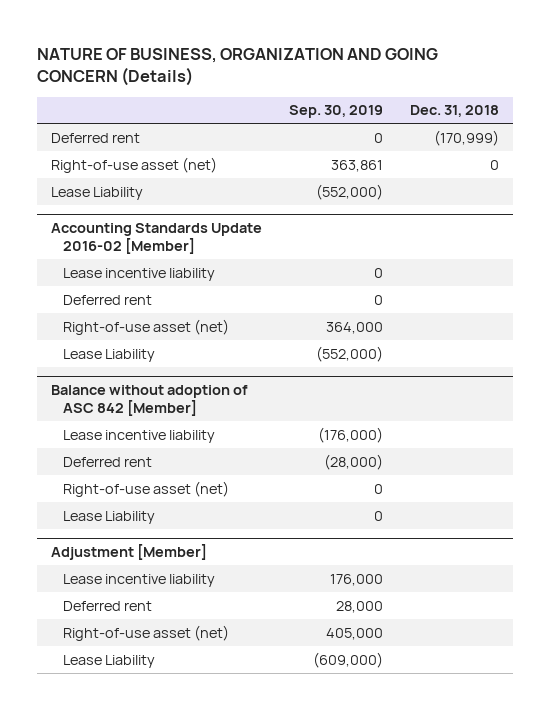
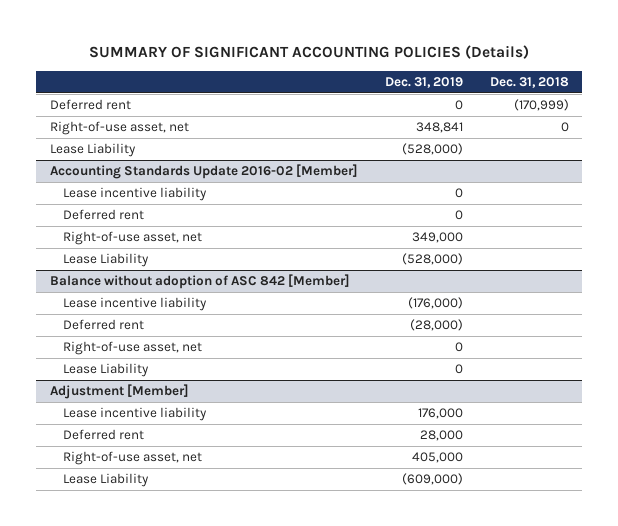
- NATURE OF BUSINESS, ORGANIZATION AND GOING CONCERN (Details)
+ SUMMARY OF SIGNIFICANT ACCOUNTING POLICIES (Details)
- | Sep. 30, 2019 | Dec. 31, 2018
+ | Dec. 31, 2019 | Dec. 31, 2018
- Right-of-use asset (net) | 363,861 | 0
+ Right-of-use asset, net | 348,841 | 0
@ Accounting Standards Update 2016-02 [Member]
- Right-of-use asset (net) | 364,000 |
+ Right-of-use asset, net | 349,000 |
@ Balance without adoption of ASC 842 [Member]
- Right-of-use asset (net) | 0 |
+ Right-of-use asset, net | 0 |
@ Adjustment [Member]
- Right-of-use asset (net) | 405,000 |
+ Right-of-use asset, net | 405,000 |

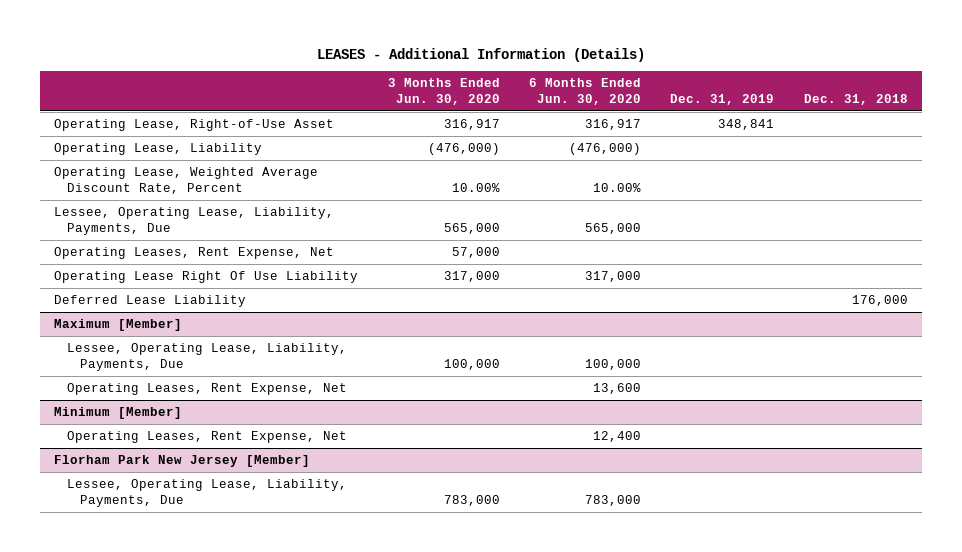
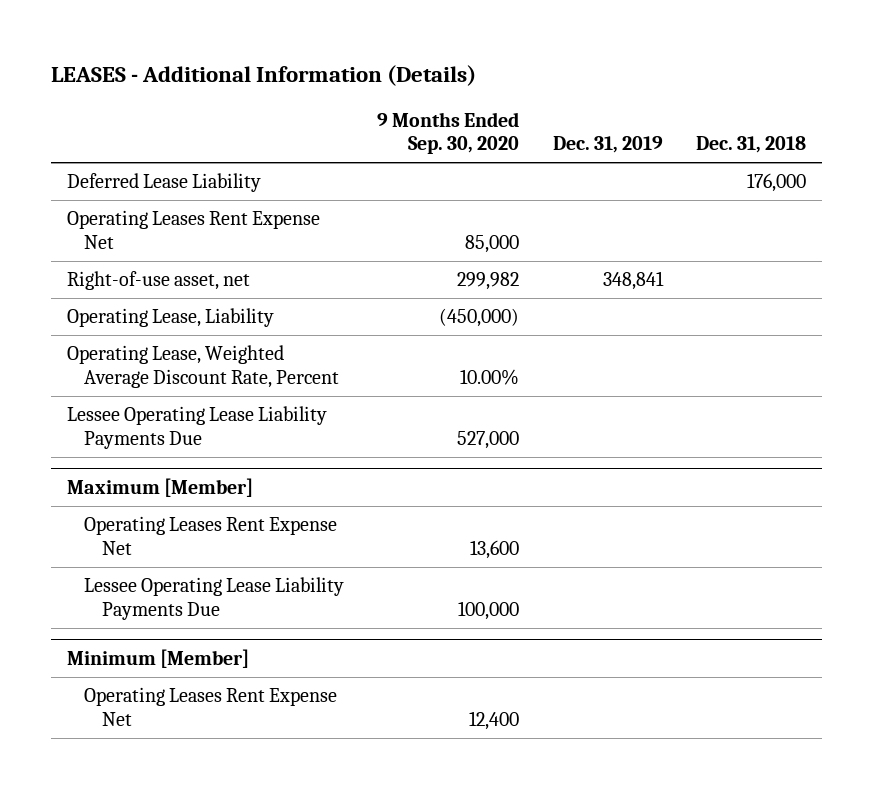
- | 3 Months Ended Jun. 30, 2020 | 6 Months Ended Jun. 30, 2020 | Dec. 31, 2019 | Dec. 31, 2018
+ | 9 Months Ended Sep. 30, 2020 | Dec. 31, 2019 | Dec. 31, 2018
- Operating Lease, Right-of-Use Asset | 316,917 | 316,917 | 348,841 |
moved up: Deferred Lease Liability | | | 176,000
+ Operating Leases Rent Expense Net | 85,000 | |
+ Right-of-use asset, net | 299,982 | 348,841 |
- Lessee, Operating Lease, Liability, Payments, Due | 565,000 | 565,000 | |
- Operating Leases, Rent Expense, Net | 57,000 | | |
- Operating Lease Right Of Use Liability | 317,000 | 317,000 | |
+ Lessee Operating Lease Liability Payments Due | 527,000 | |
@ Maximum [Member]
- Lessee, Operating Lease, Liability, Payments, Due | 100,000 | 100,000 | |
- Operating Leases, Rent Expense, Net | | 13,600 | |
+ Operating Leases Rent Expense Net | 13,600 | |
+ Lessee Operating Lease Liability Payments Due | 100,000 | |
@ Minimum [Member]
- Operating Leases, Rent Expense, Net | | 12,400 | |
- Florham Park New Jersey [Member]
- Lessee, Operating Lease, Liability, Payments, Due | 783,000 | 783,000 | |
@ Minimum [Member]
+ Operating Leases Rent Expense Net | 12,400 | |

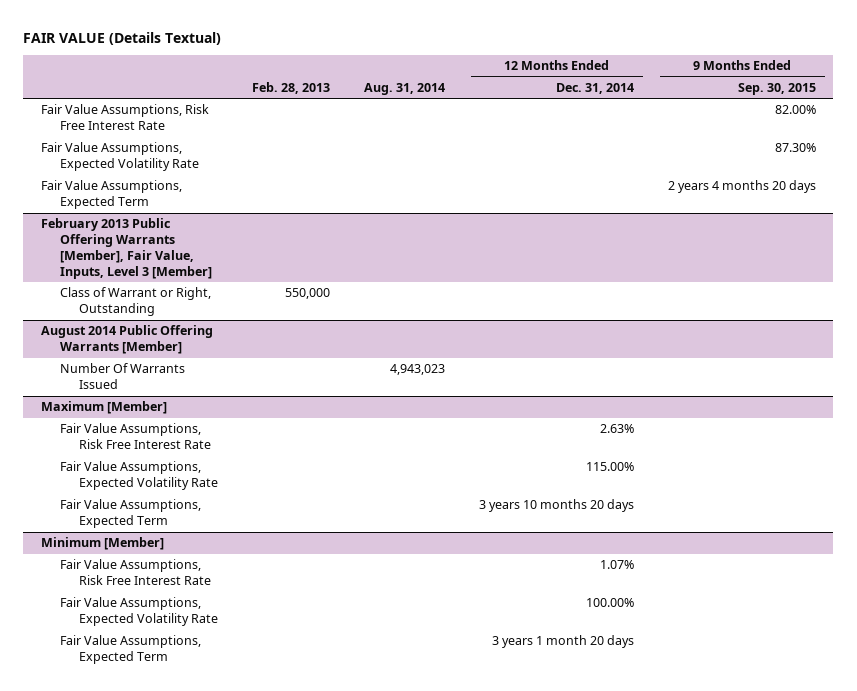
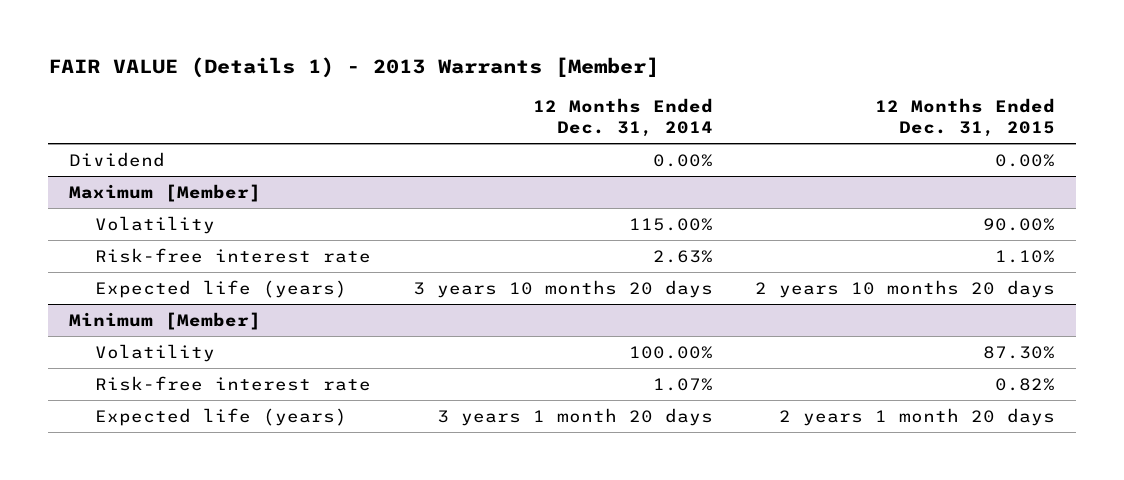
- FAIR VALUE (Details Textual)
+ FAIR VALUE (Details 1) - 2013 Warrants [Member]
- | Feb. 28, 2013 | Aug. 31, 2014 | 12 Months Ended Dec. 31, 2014 | 9 Months Ended Sep. 30, 2015
+ | 12 Months Ended Dec. 31, 2014 | 12 Months Ended Dec. 31, 2015
- Fair Value Assumptions, Risk Free Interest Rate | | | | 82.00%
- Fair Value Assumptions, Expected Volatility Rate | | | | 87.30%
- Fair Value Assumptions, Expected Term | | | | 2 years 4 months 20 days
- February 2013 Public Offering Warrants [Member], Fair Value, Inputs, Level 3 [Member]
- Class of Warrant or Right, Outstanding | 550,000 | | |
- August 2014 Public Offering Warrants [Member]
- Number Of Warrants Issued | | 4,943,023 | |
+ Dividend | 0.00% | 0.00%
@ Maximum [Member]
- Fair Value Assumptions, Risk Free Interest Rate | | | 2.63% |
- Fair Value Assumptions, Expected Volatility Rate | | | 115.00% |
- Fair Value Assumptions, Expected Term | | | 3 years 10 months 20 days |
+ Volatility | 115.00% | 90.00%
+ Risk-free interest rate | 2.63% | 1.10%
+ Expected life (years) | 3 years 10 months 20 days | 2 years 10 months 20 days
@ Minimum [Member]
- Fair Value Assumptions, Risk Free Interest Rate | | | 1.07% |
- Fair Value Assumptions, Expected Volatility Rate | | | 100.00% |
- Fair Value Assumptions, Expected Term | | | 3 years 1 month 20 days |
+ Volatility | 100.00% | 87.30%
+ Risk-free interest rate | 1.07% | 0.82%
+ Expected life (years) | 3 years 1 month 20 days | 2 years 1 month 20 days

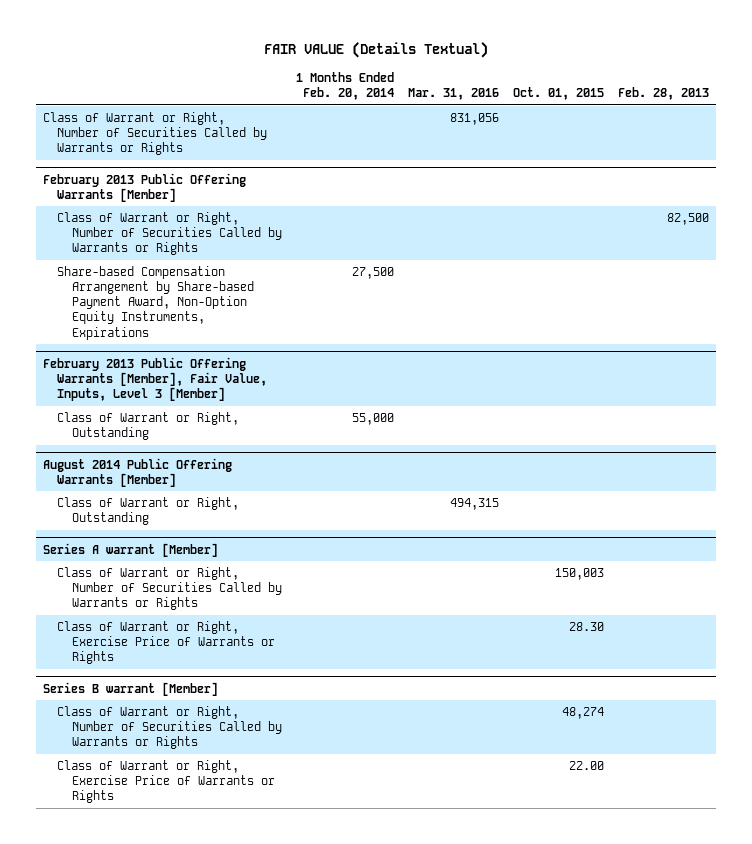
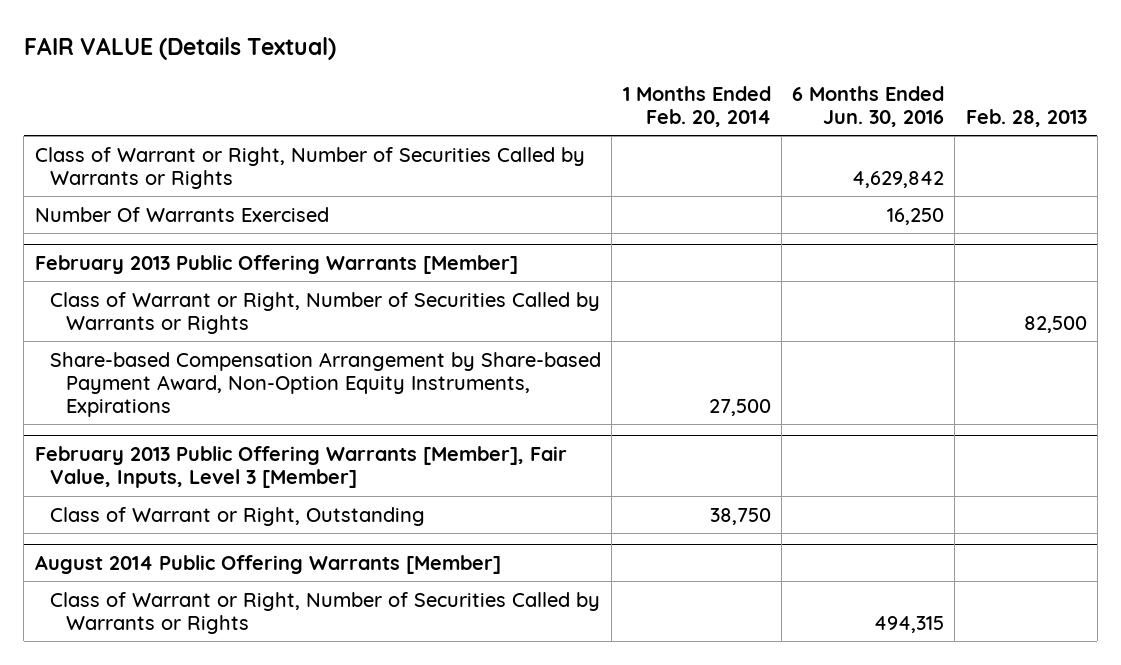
- | 1 Months Ended Feb. 20, 2014 | Mar. 31, 2016 | Oct. 01, 2015 | Feb. 28, 2013
+ | 1 Months Ended Feb. 20, 2014 | 6 Months Ended Jun. 30, 2016 | Feb. 28, 2013
+ Number Of Warrants Exercised | | 16,250 |
@ February 2013 Public Offering Warrants [Member], Fair Value, Inputs, Level 3 [Member]
- Class of Warrant or Right, Outstanding | 55,000 | | |
+ Class of Warrant or Right, Outstanding | 38,750 | |
@ August 2014 Public Offering Warrants [Member]
- Class of Warrant or Right, Outstanding | | 494,315 | |
- Series A warrant [Member]
- Class of Warrant or Right, Number of Securities Called by Warrants or Rights | | | 150,003 |
- Class of Warrant or Right, Exercise Price of Warrants or Rights | | | 28.30 |
- Series B warrant [Member]
- Class of Warrant or Right, Number of Securities Called by Warrants or Rights | | | 48,274 |
- Class of Warrant or Right, Exercise Price of Warrants or Rights | | | 22.00 |
@ August 2014 Public Offering Warrants [Member]
+ Class of Warrant or Right, Number of Securities Called by Warrants or Rights | | 494,315 |

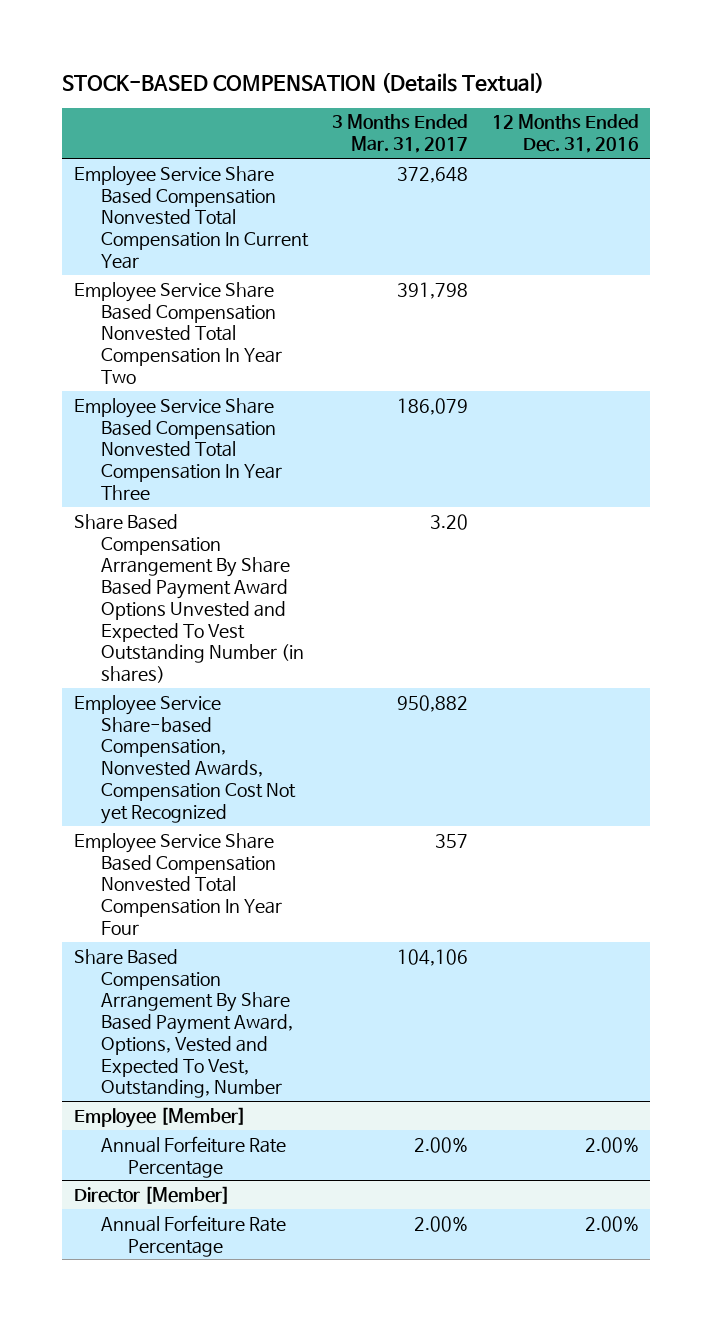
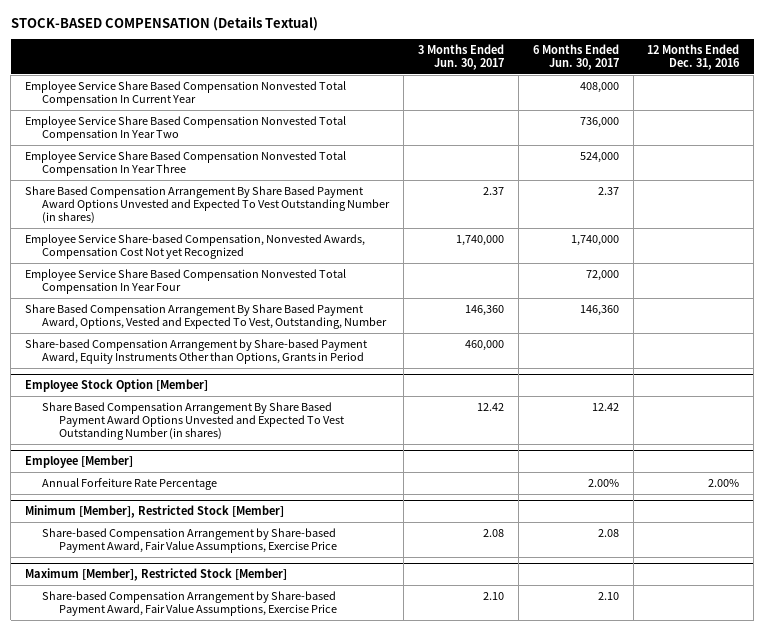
- | 3 Months Ended Mar. 31, 2017 | 12 Months Ended Dec. 31, 2016
+ | 3 Months Ended Jun. 30, 2017 | 6 Months Ended Jun. 30, 2017 | 12 Months Ended Dec. 31, 2016
+ Share-based Compensation Arrangement by Share-based Payment Award, Equity Instruments Other than Options, Grants in Period | 460,000 | |
+ Employee Stock Option [Member]
+ Share Based Compensation Arrangement By Share Based Payment Award Options Unvested and Expected To Vest Outstanding Number (in shares) | 12.42 | 12.42 |
- Director [Member]
- Annual Forfeiture Rate Percentage | 2.00% | 2.00%
+ Minimum [Member], Restricted Stock [Member]
+ Share-based Compensation Arrangement by Share-based Payment Award, Fair Value Assumptions, Exercise Price | 2.08 | 2.08 |
+ Maximum [Member], Restricted Stock [Member]
+ Share-based Compensation Arrangement by Share-based Payment Award, Fair Value Assumptions, Exercise Price | 2.10 | 2.10 |

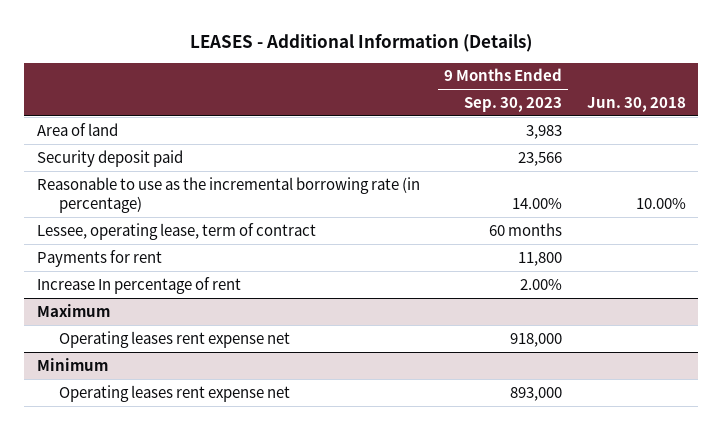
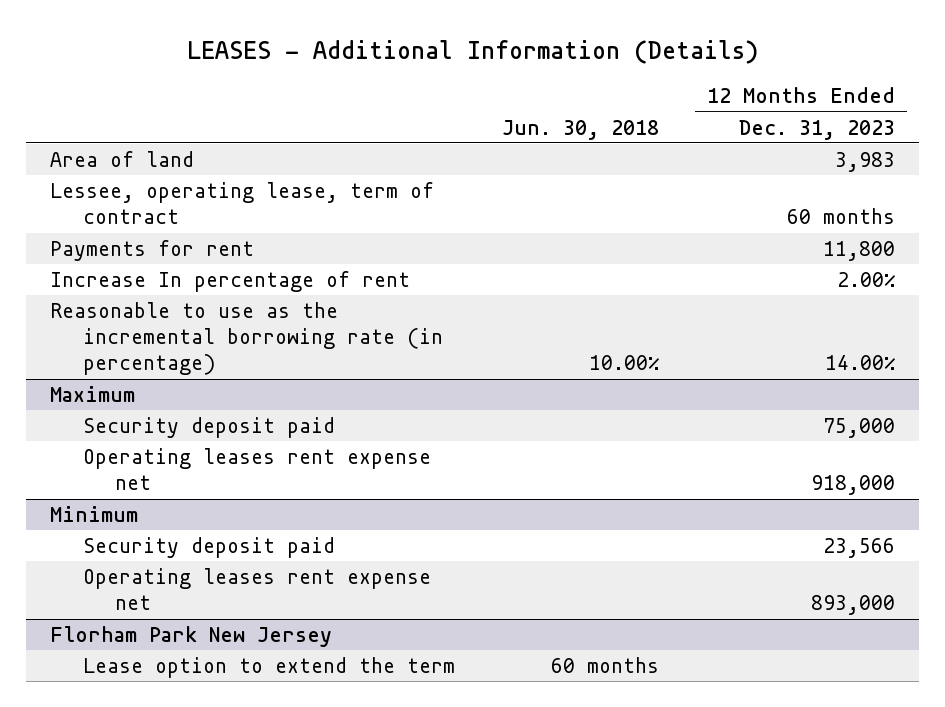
- | 9 Months Ended Sep. 30, 2023 | Jun. 30, 2018
+ | Jun. 30, 2018 | 12 Months Ended Dec. 31, 2023
- Security deposit paid | 23,566 |
moved down: Reasonable to use as the incremental borrowing rate (in percentage) | 10.00% | 14.00%
@ Maximum
+ Security deposit paid | | 75,000
@ Minimum
+ Security deposit paid | | 23,566
+ Florham Park New Jersey
+ Lease option to extend the term | 60 months |

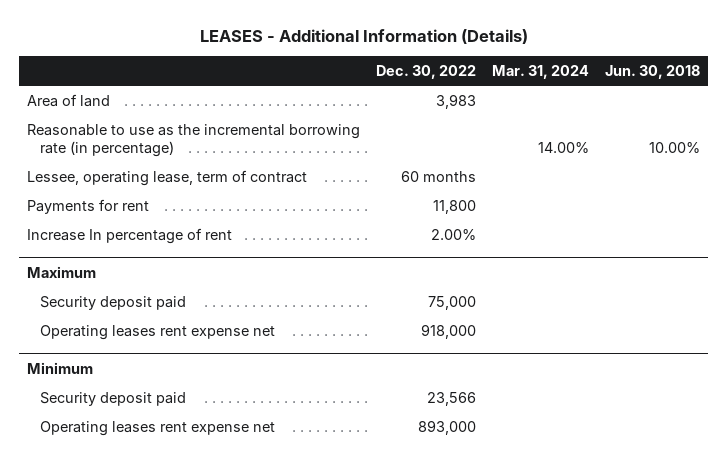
- | Jun. 30, 2018 | 12 Months Ended Dec. 31, 2023
+ | Dec. 30, 2022 | Mar. 31, 2024 | Jun. 30, 2018
moved up: Reasonable to use as the incremental borrowing rate (in percentage) | | 14.00% | 10.00%
- Florham Park New Jersey
- Lease option to extend the term | 60 months |

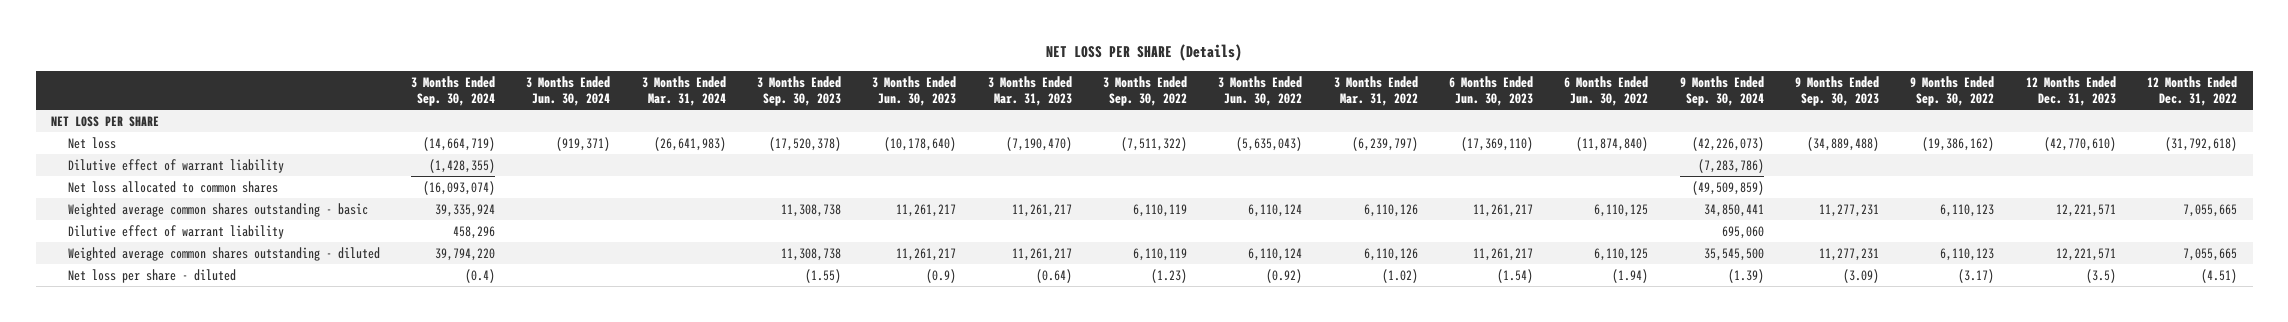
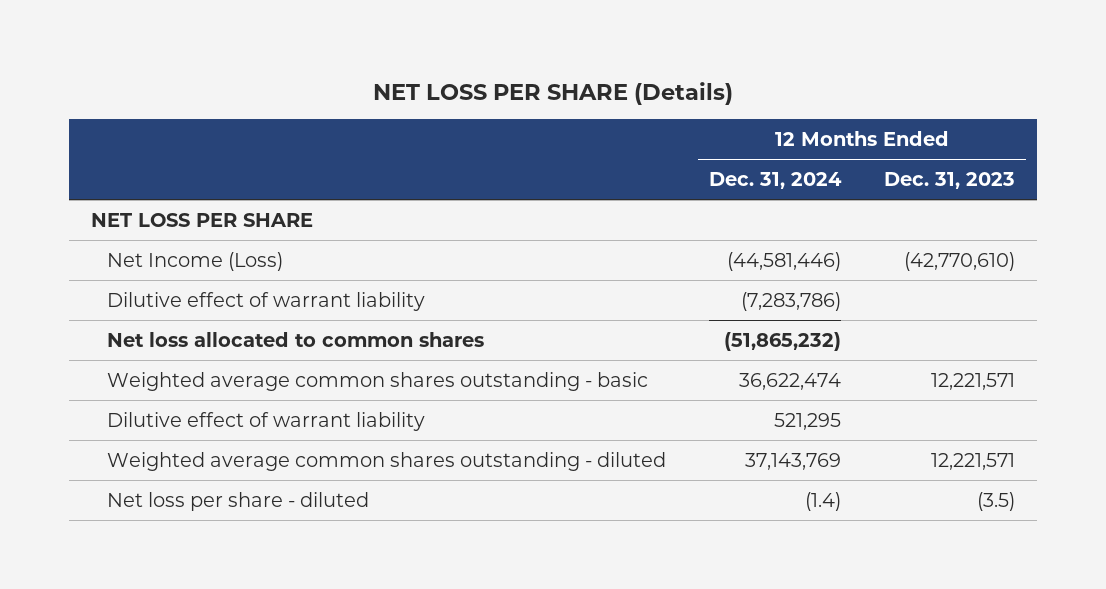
- | 3 Months Ended Sep. 30, 2024 | 3 Months Ended Jun. 30, 2024 | 3 Months Ended Mar. 31, 2024 | 3 Months Ended Sep. 30, 2023 | 3 Months Ended Jun. 30, 2023 | 3 Months Ended Mar. 31, 2023 | 3 Months Ended Sep. 30, 2022 | 3 Months Ended Jun. 30, 2022 | 3 Months Ended Mar. 31, 2022 | 6 Months Ended Jun. 30, 2023 | 6 Months Ended Jun. 30, 2022 | 9 Months Ended Sep. 30, 2024 | 9 Months Ended Sep. 30, 2023 | 9 Months Ended Sep. 30, 2022 | 12 Months Ended Dec. 31, 2023 | 12 Months Ended Dec. 31, 2022
+ | 12 Months Ended Dec. 31, 2024 | 12 Months Ended Dec. 31, 2023
- Net loss | (14,664,719) | (919,371) | (26,641,983) | (17,520,378) | (10,178,640) | (7,190,470) | (7,511,322) | (5,635,043) | (6,239,797) | (17,369,110) | (11,874,840) | (42,226,073) | (34,889,488) | (19,386,162) | (42,770,610) | (31,792,618)
+ Net Income (Loss) | (44,581,446) | (42,770,610)

